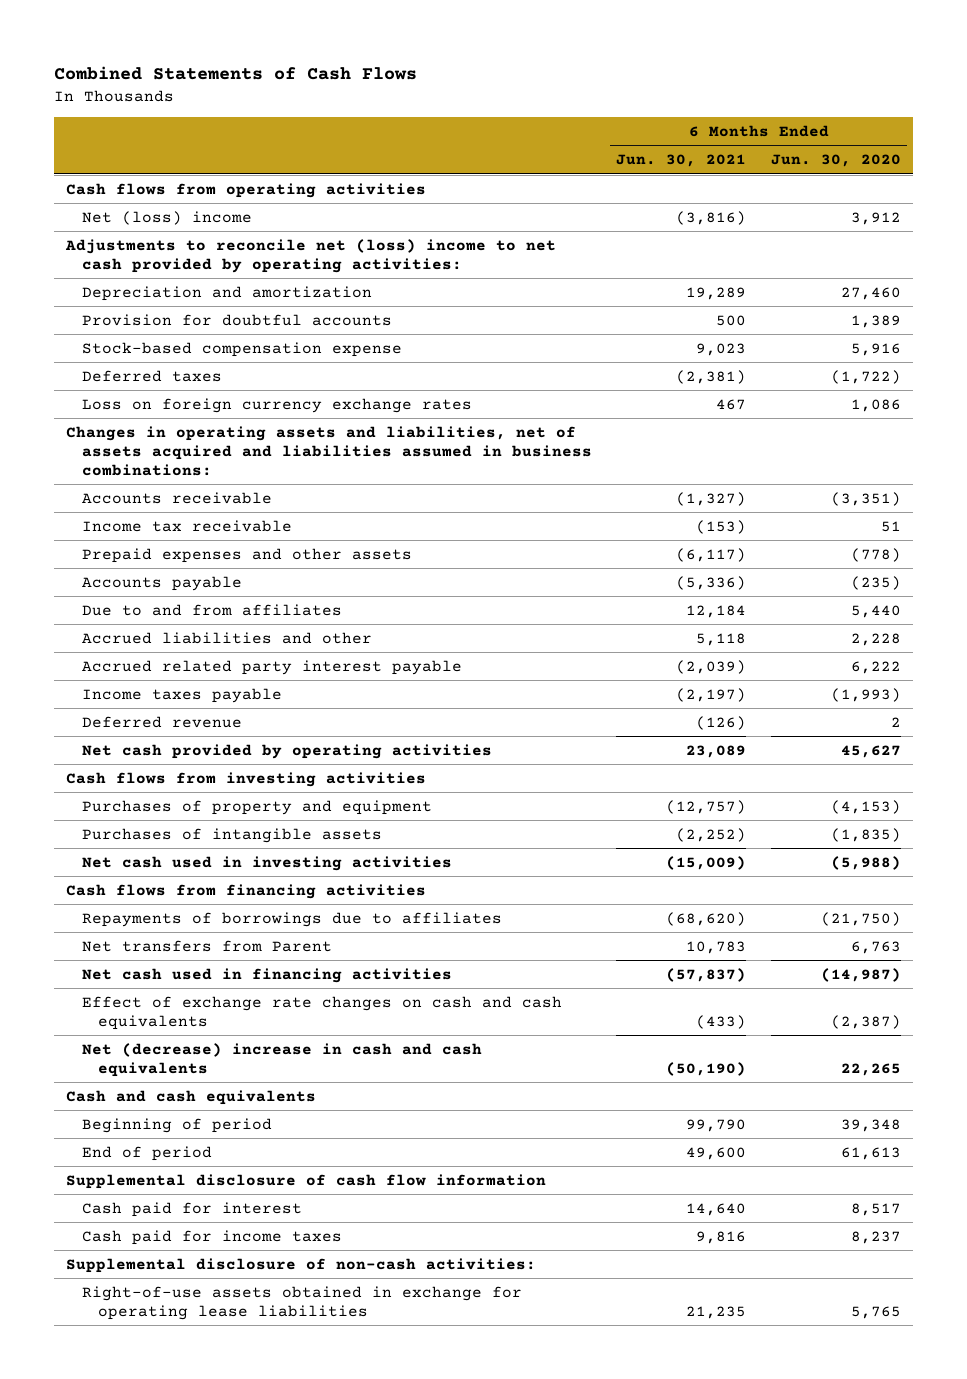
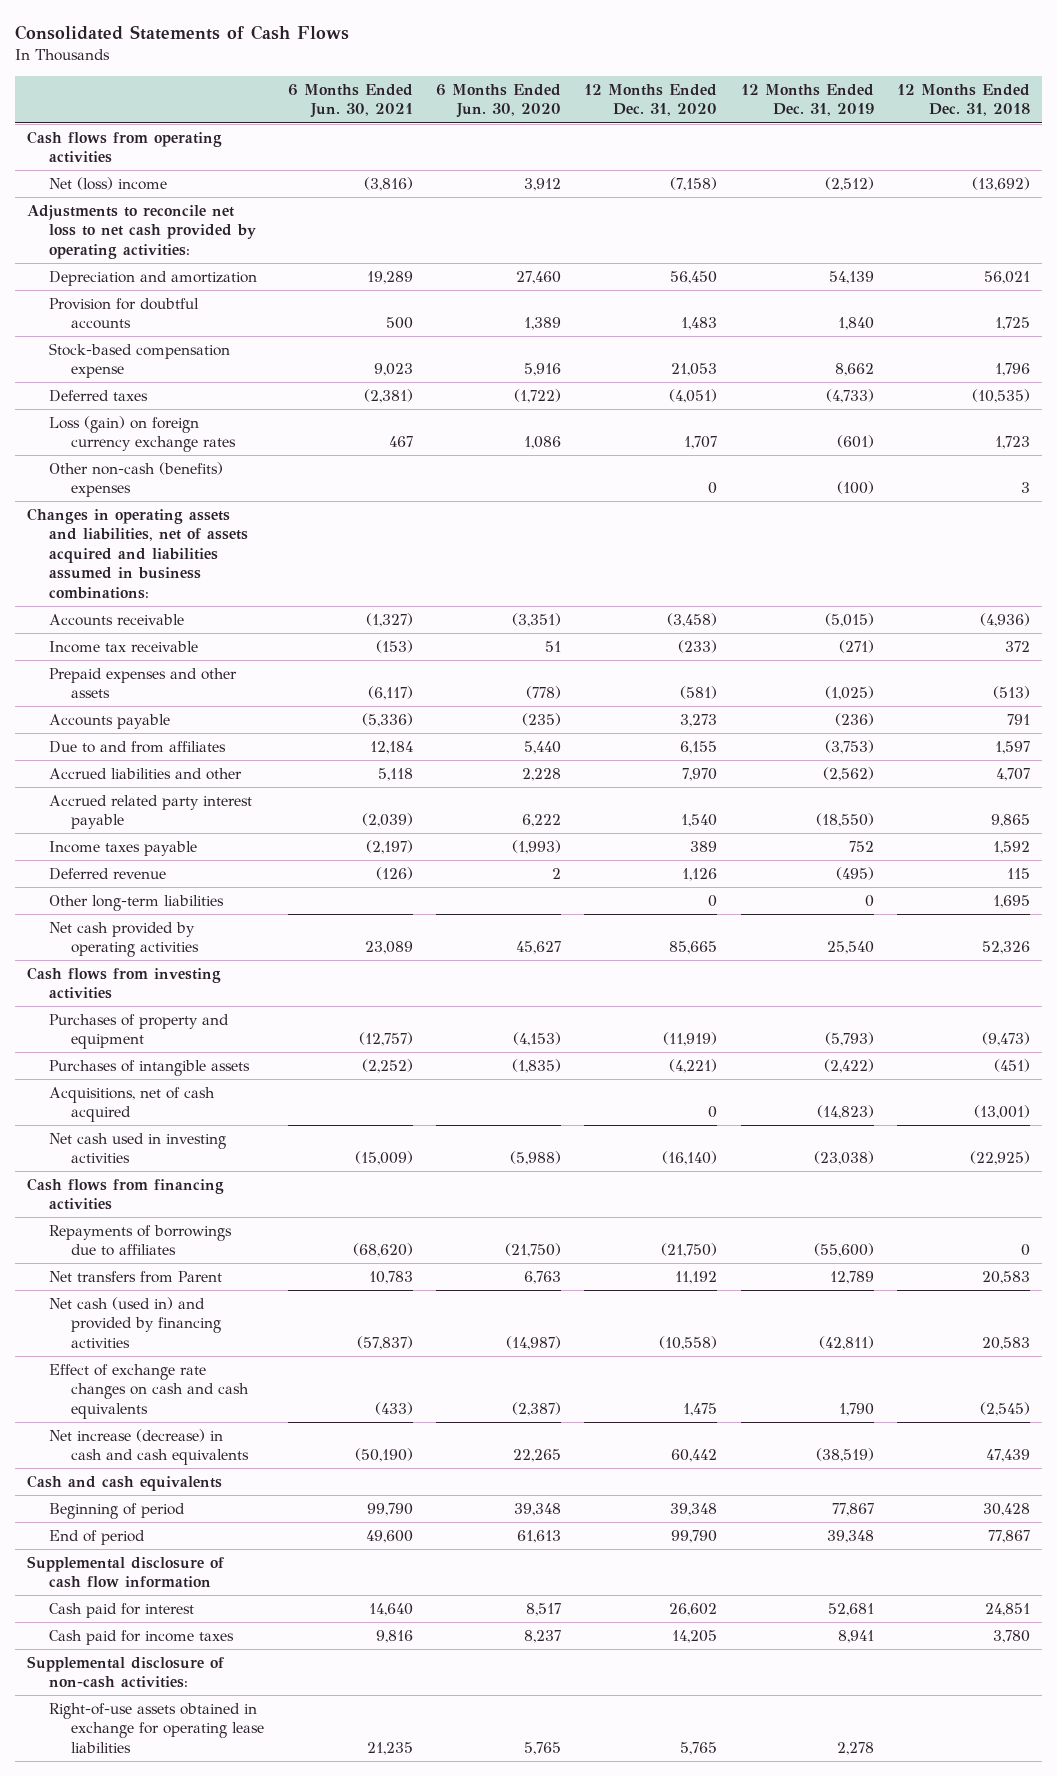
- Combined Statements of Cash Flows
+ Consolidated Statements of Cash Flows
- | 6 Months Ended Jun. 30, 2021 | 6 Months Ended Jun. 30, 2020
+ | 6 Months Ended Jun. 30, 2021 | 6 Months Ended Jun. 30, 2020 | 12 Months Ended Dec. 31, 2020 | 12 Months Ended Dec. 31, 2019 | 12 Months Ended Dec. 31, 2018
- Adjustments to reconcile net (loss) income to net cash provided by operating activities:
+ Adjustments to reconcile net loss to net cash provided by operating activities:
- Loss on foreign currency exchange rates | 467 | 1,086
+ Loss (gain) on foreign currency exchange rates | 467 | 1,086 | 1,707 | (601) | 1,723
+ Other non-cash (benefits) expenses | | | 0 | (100) | 3
+ Other long-term liabilities | | | 0 | 0 | 1,695
+ Acquisitions, net of cash acquired | | | 0 | (14,823) | (13,001)
- Net cash used in financing activities | (57,837) | (14,987)
+ Net cash (used in) and provided by financing activities | (57,837) | (14,987) | (10,558) | (42,811) | 20,583
- Net (decrease) increase in cash and cash equivalents | (50,190) | 22,265
+ Net increase (decrease) in cash and cash equivalents | (50,190) | 22,265 | 60,442 | (38,519) | 47,439

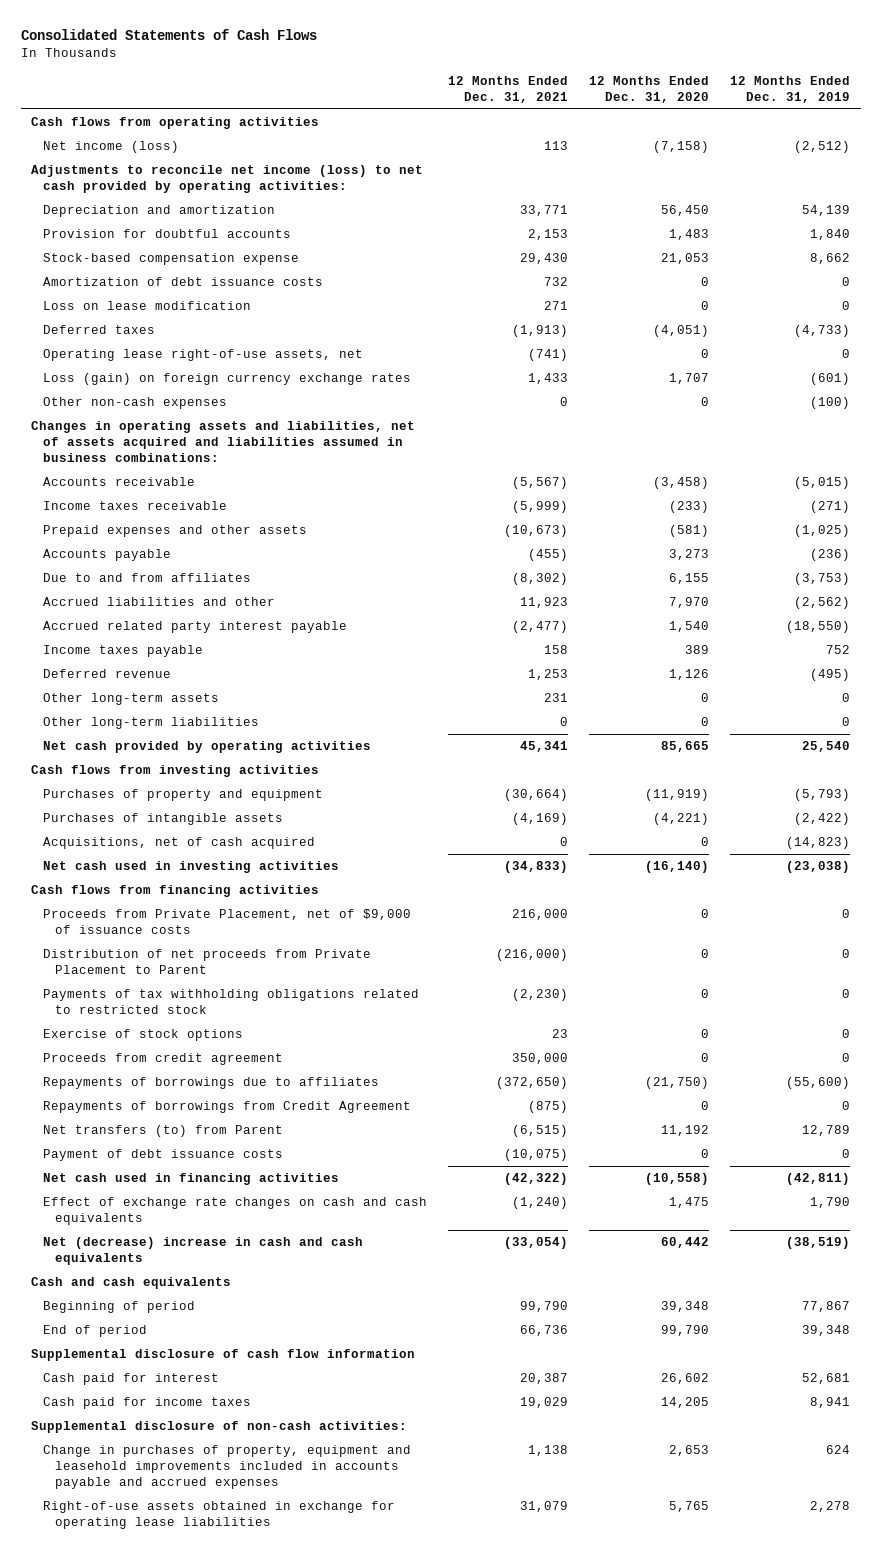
- | 6 Months Ended Jun. 30, 2021 | 6 Months Ended Jun. 30, 2020 | 12 Months Ended Dec. 31, 2020 | 12 Months Ended Dec. 31, 2019 | 12 Months Ended Dec. 31, 2018
+ | 12 Months Ended Dec. 31, 2021 | 12 Months Ended Dec. 31, 2020 | 12 Months Ended Dec. 31, 2019
- Net (loss) income | (3,816) | 3,912 | (7,158) | (2,512) | (13,692)
- Adjustments to reconcile net loss to net cash provided by operating activities:
+ Net income (loss) | 113 | (7,158) | (2,512)
+ Adjustments to reconcile net income (loss) to net cash provided by operating activities:
+ Amortization of debt issuance costs | 732 | 0 | 0
+ Loss on lease modification | 271 | 0 | 0
+ Operating lease right-of-use assets, net | (741) | 0 | 0
- Other non-cash (benefits) expenses | | | 0 | (100) | 3
+ Other non-cash expenses | 0 | 0 | (100)
- Income tax receivable | (153) | 51 | (233) | (271) | 372
+ Income taxes receivable | (5,999) | (233) | (271)
+ Other long-term assets | 231 | 0 | 0
+ Proceeds from Private Placement, net of $9,000 of issuance costs | 216,000 | 0 | 0
+ Distribution of net proceeds from Private Placement to Parent | (216,000) | 0 | 0
+ Payments of tax withholding obligations related to restricted stock | (2,230) | 0 | 0
+ Exercise of stock options | 23 | 0 | 0
+ Proceeds from credit agreement | 350,000 | 0 | 0
- Net transfers from Parent | 10,783 | 6,763 | 11,192 | 12,789 | 20,583
- Net cash (used in) and provided by financing activities | (57,837) | (14,987) | (10,558) | (42,811) | 20,583
+ Repayments of borrowings from Credit Agreement | (875) | 0 | 0
+ Net transfers (to) from Parent | (6,515) | 11,192 | 12,789
+ Payment of debt issuance costs | (10,075) | 0 | 0
+ Net cash used in financing activities | (42,322) | (10,558) | (42,811)
- Net increase (decrease) in cash and cash equivalents | (50,190) | 22,265 | 60,442 | (38,519) | 47,439
+ Net (decrease) increase in cash and cash equivalents | (33,054) | 60,442 | (38,519)
+ Change in purchases of property, equipment and leasehold improvements included in accounts payable and accrued expenses | 1,138 | 2,653 | 624

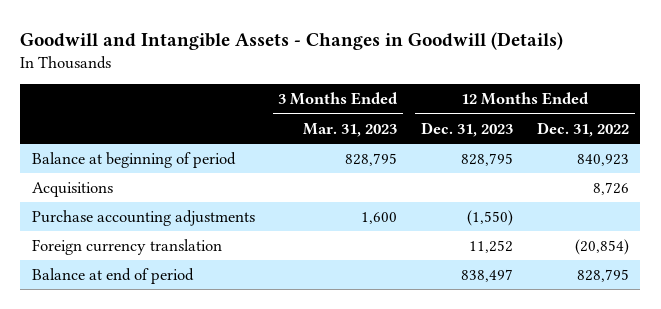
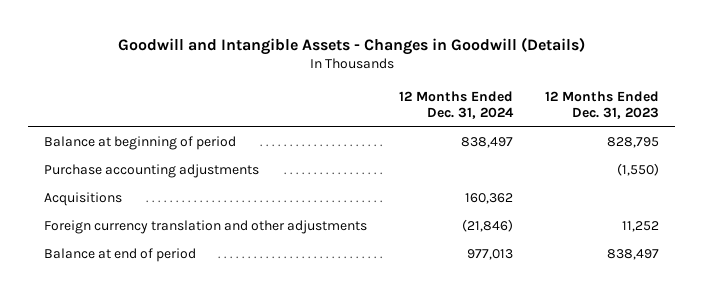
- | 3 Months Ended Mar. 31, 2023 | 12 Months Ended Dec. 31, 2023 | 12 Months Ended Dec. 31, 2022
+ | 12 Months Ended Dec. 31, 2024 | 12 Months Ended Dec. 31, 2023
- Foreign currency translation | | 11,252 | (20,854)
moved down: Acquisitions | 160,362 |
+ Foreign currency translation and other adjustments | (21,846) | 11,252

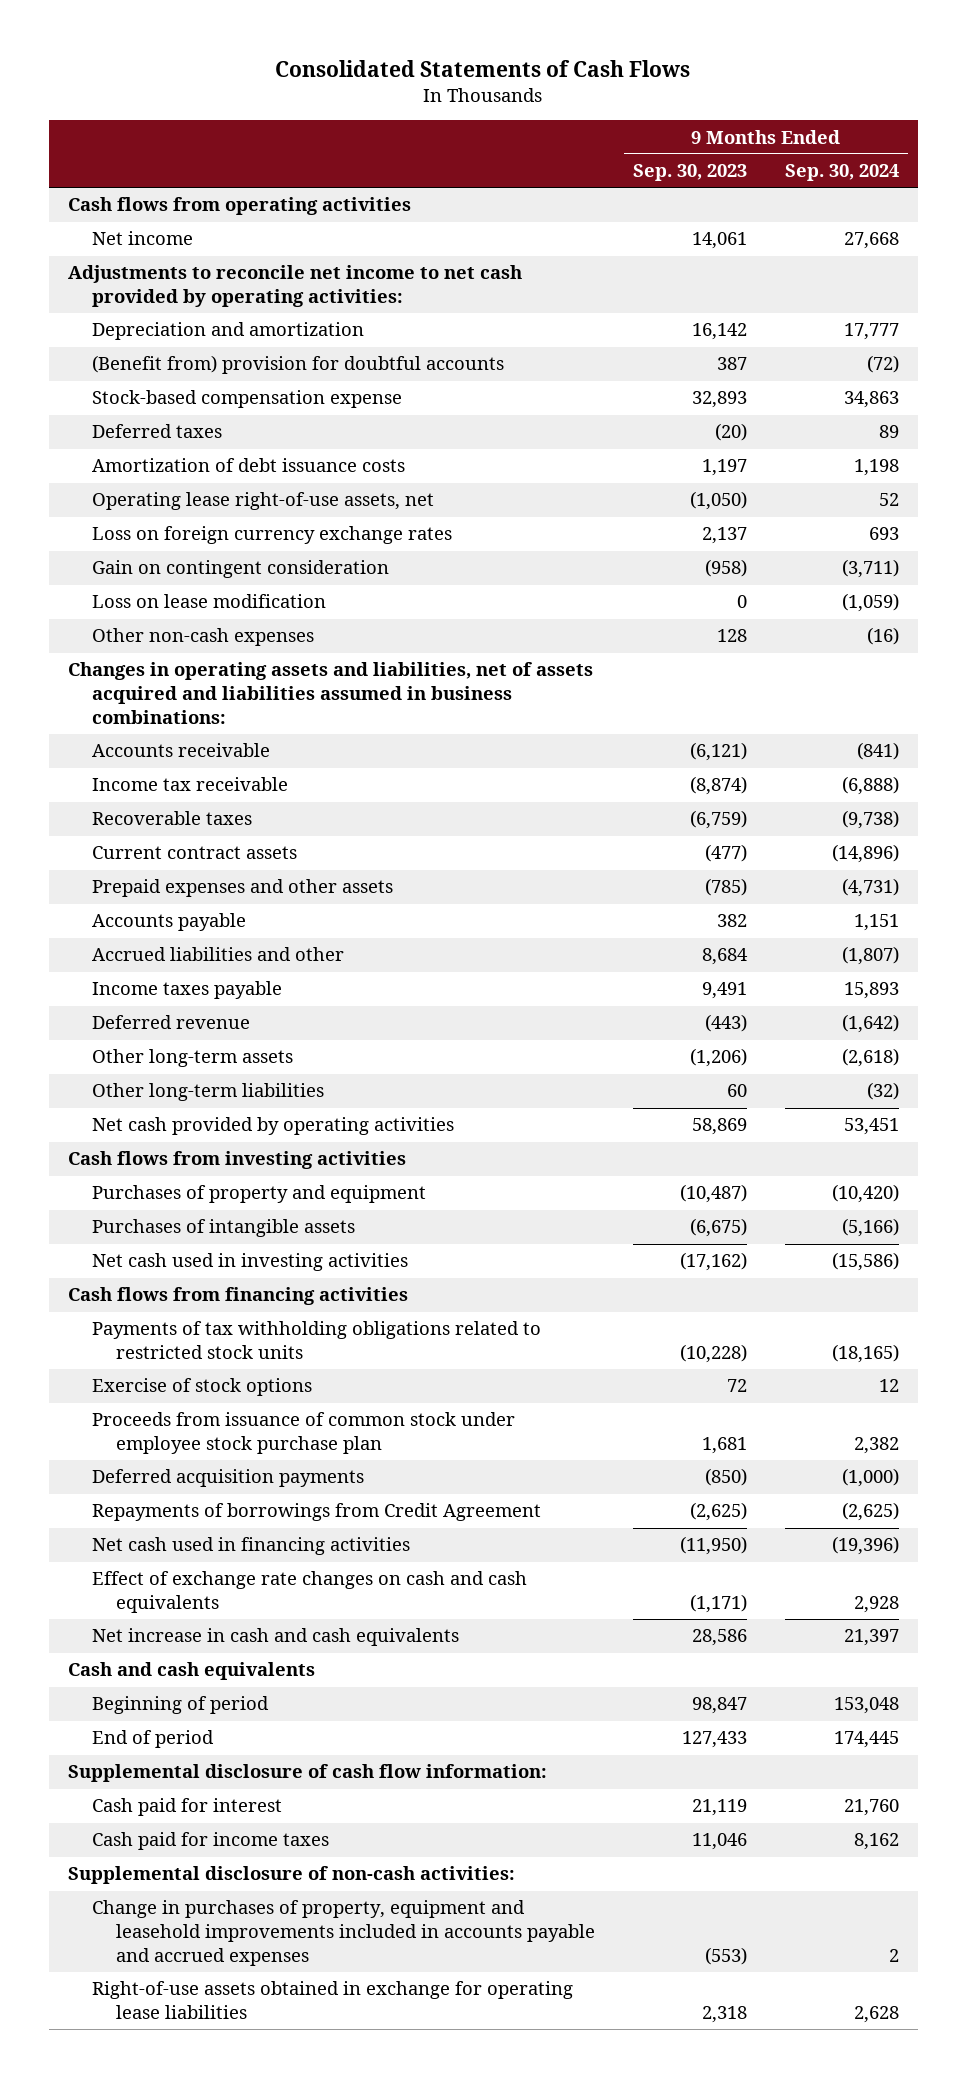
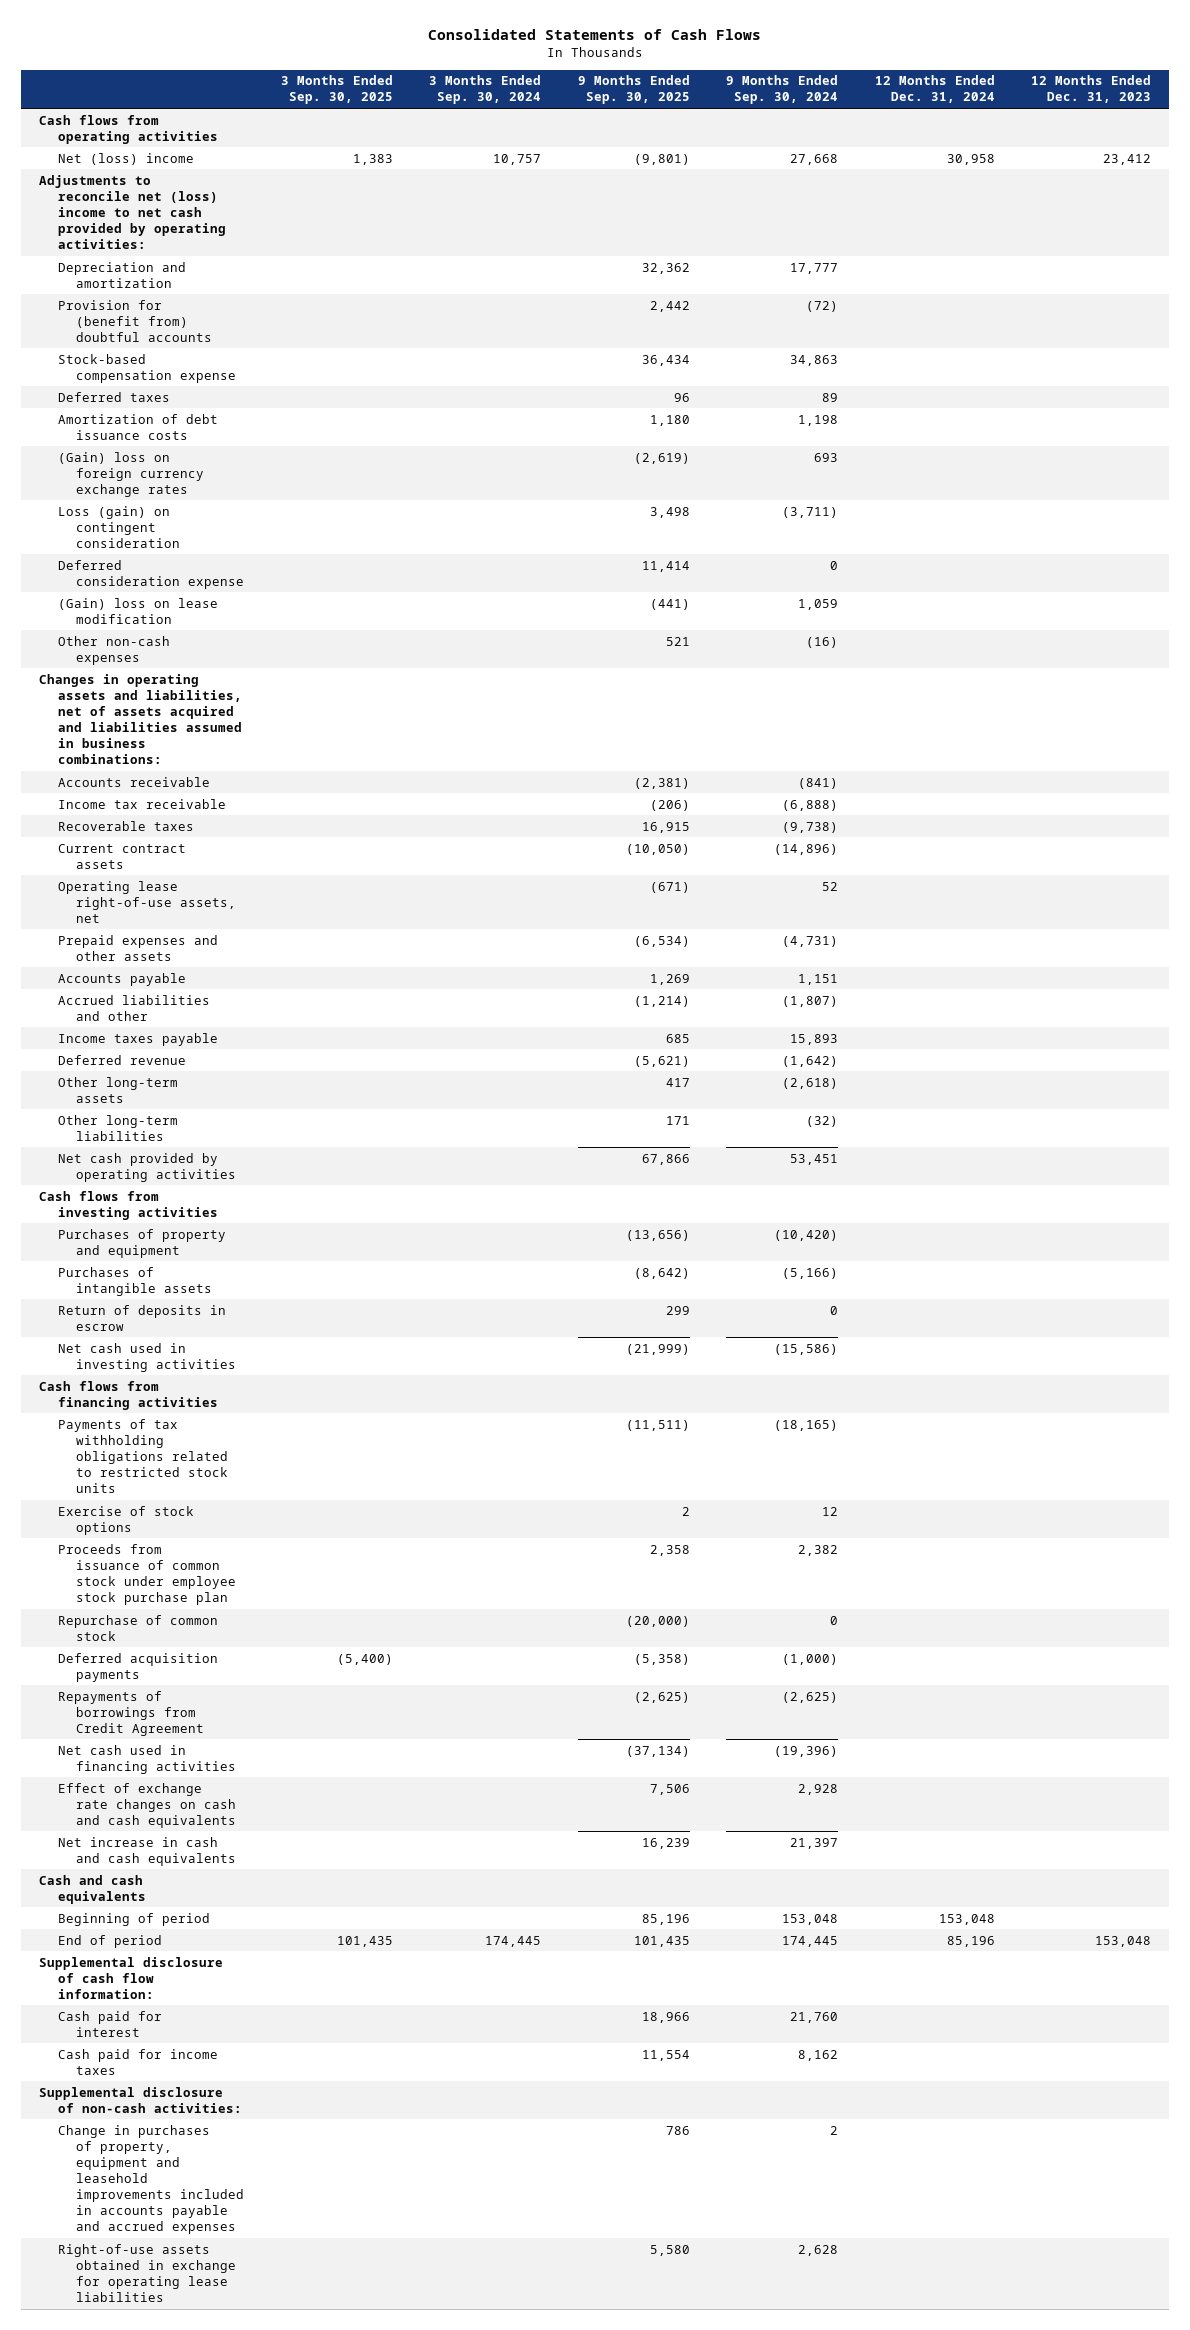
- | 9 Months Ended Sep. 30, 2023 | 9 Months Ended Sep. 30, 2024
+ | 3 Months Ended Sep. 30, 2025 | 3 Months Ended Sep. 30, 2024 | 9 Months Ended Sep. 30, 2025 | 9 Months Ended Sep. 30, 2024 | 12 Months Ended Dec. 31, 2024 | 12 Months Ended Dec. 31, 2023
- Net income | 14,061 | 27,668
- Adjustments to reconcile net income to net cash provided by operating activities:
+ Net (loss) income | 1,383 | 10,757 | (9,801) | 27,668 | 30,958 | 23,412
+ Adjustments to reconcile net (loss) income to net cash provided by operating activities:
- (Benefit from) provision for doubtful accounts | 387 | (72)
+ Provision for (benefit from) doubtful accounts | | | 2,442 | (72) | |
- Loss on foreign currency exchange rates | 2,137 | 693
- Gain on contingent consideration | (958) | (3,711)
- Loss on lease modification | 0 | (1,059)
+ (Gain) loss on foreign currency exchange rates | | | (2,619) | 693 | |
+ Loss (gain) on contingent consideration | | | 3,498 | (3,711) | |
+ Deferred consideration expense | | | 11,414 | 0 | |
+ (Gain) loss on lease modification | | | (441) | 1,059 | |
moved down: Operating lease right-of-use assets, net | | | (671) | 52 | |
+ Return of deposits in escrow | | | 299 | 0 | |
+ Repurchase of common stock | | | (20,000) | 0 | |

